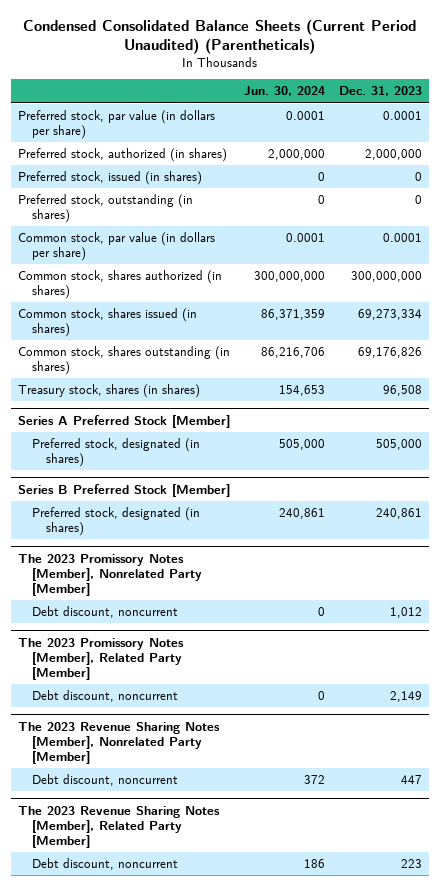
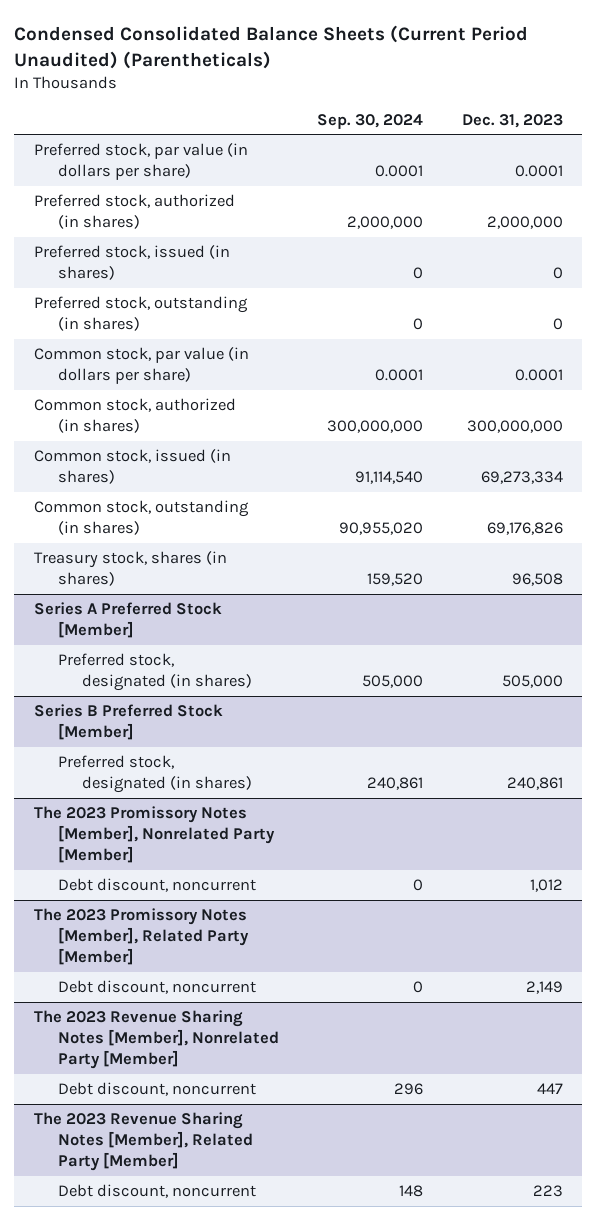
- | Jun. 30, 2024 | Dec. 31, 2023
+ | Sep. 30, 2024 | Dec. 31, 2023
- Common stock, shares authorized (in shares) | 300,000,000 | 300,000,000
- Common stock, shares issued (in shares) | 86,371,359 | 69,273,334
- Common stock, shares outstanding (in shares) | 86,216,706 | 69,176,826
+ Common stock, authorized (in shares) | 300,000,000 | 300,000,000
+ Common stock, issued (in shares) | 91,114,540 | 69,273,334
+ Common stock, outstanding (in shares) | 90,955,020 | 69,176,826

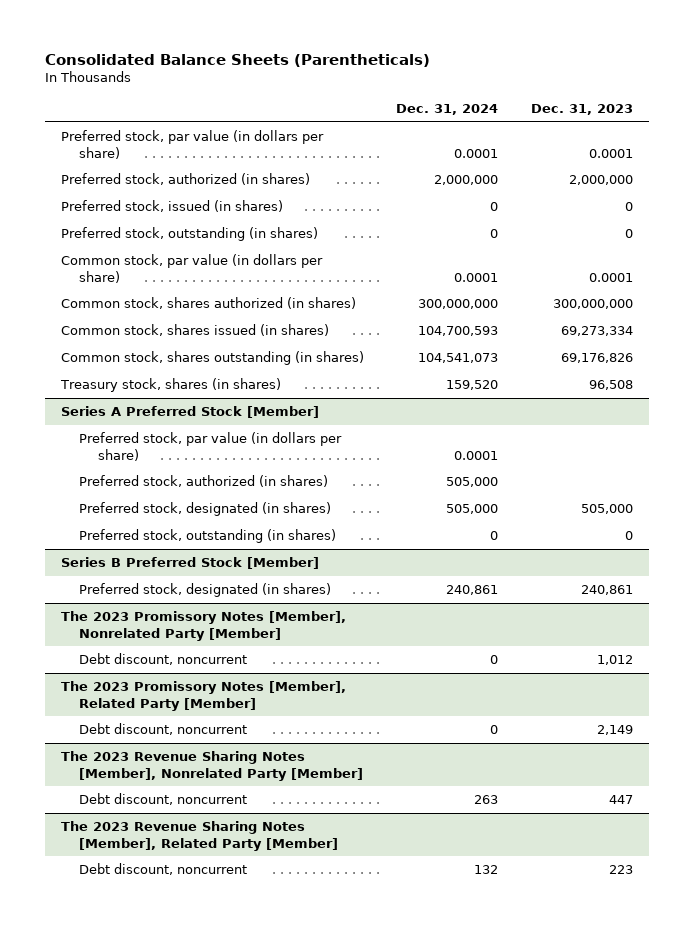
- Condensed Consolidated Balance Sheets (Current Period Unaudited) (Parentheticals)
+ Consolidated Balance Sheets (Parentheticals)
- | Sep. 30, 2024 | Dec. 31, 2023
+ | Dec. 31, 2024 | Dec. 31, 2023
- Common stock, authorized (in shares) | 300,000,000 | 300,000,000
- Common stock, issued (in shares) | 91,114,540 | 69,273,334
- Common stock, outstanding (in shares) | 90,955,020 | 69,176,826
+ Common stock, shares authorized (in shares) | 300,000,000 | 300,000,000
+ Common stock, shares issued (in shares) | 104,700,593 | 69,273,334
+ Common stock, shares outstanding (in shares) | 104,541,073 | 69,176,826
@ Series A Preferred Stock [Member]
+ Preferred stock, par value (in dollars per share) | 0.0001 |
+ Preferred stock, authorized (in shares) | 505,000 |
+ Preferred stock, outstanding (in shares) | 0 | 0

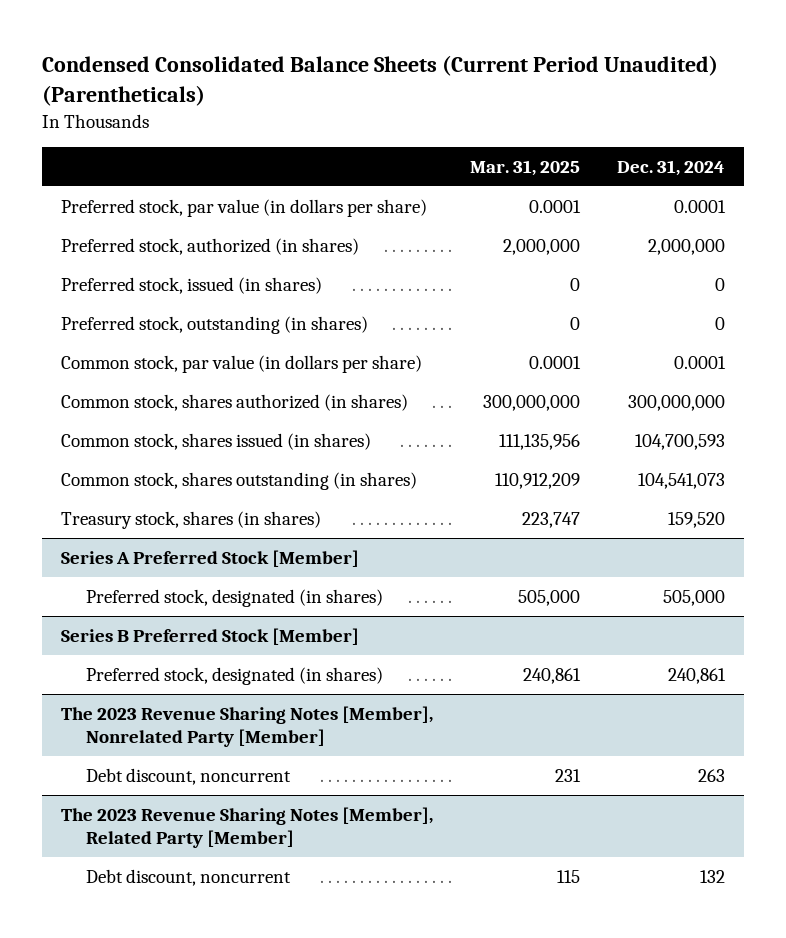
- Consolidated Balance Sheets (Parentheticals)
+ Condensed Consolidated Balance Sheets (Current Period Unaudited) (Parentheticals)
- | Dec. 31, 2024 | Dec. 31, 2023
+ | Mar. 31, 2025 | Dec. 31, 2024
@ Series A Preferred Stock [Member]
- Preferred stock, par value (in dollars per share) | 0.0001 |
- Preferred stock, authorized (in shares) | 505,000 |
- Preferred stock, outstanding (in shares) | 0 | 0
- The 2023 Promissory Notes [Member], Nonrelated Party [Member]
- Debt discount, noncurrent | 0 | 1,012
- The 2023 Promissory Notes [Member], Related Party [Member]
- Debt discount, noncurrent | 0 | 2,149

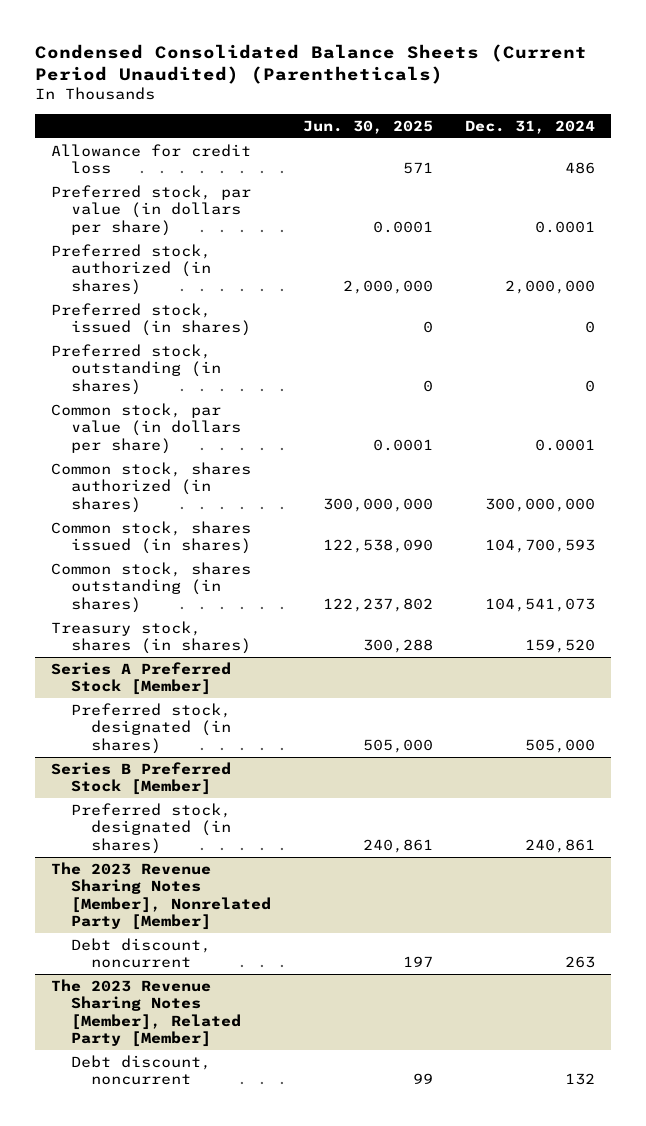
- | Mar. 31, 2025 | Dec. 31, 2024
+ | Jun. 30, 2025 | Dec. 31, 2024
+ Allowance for credit loss | 571 | 486

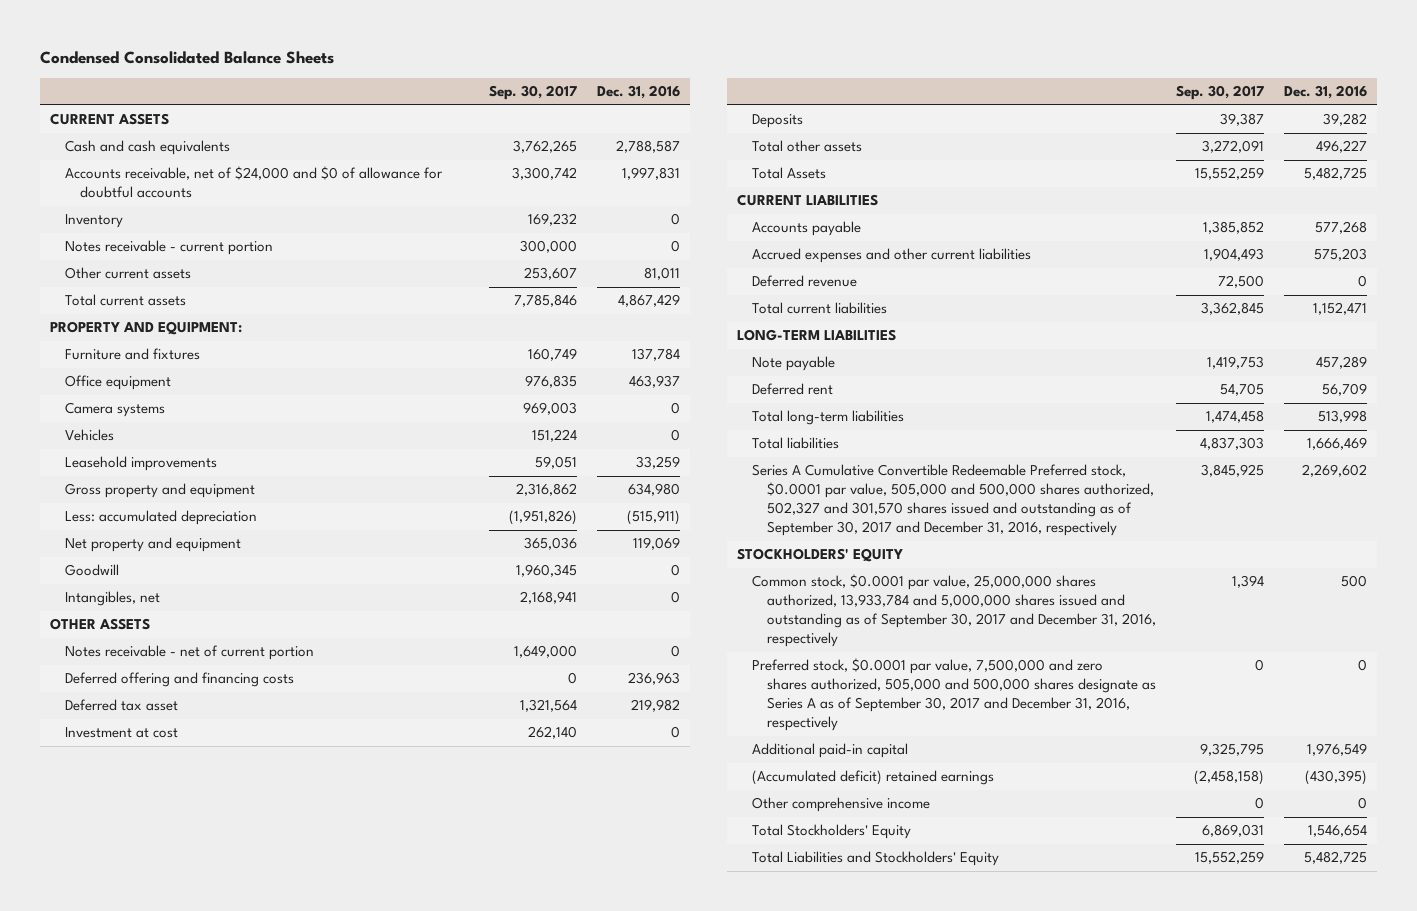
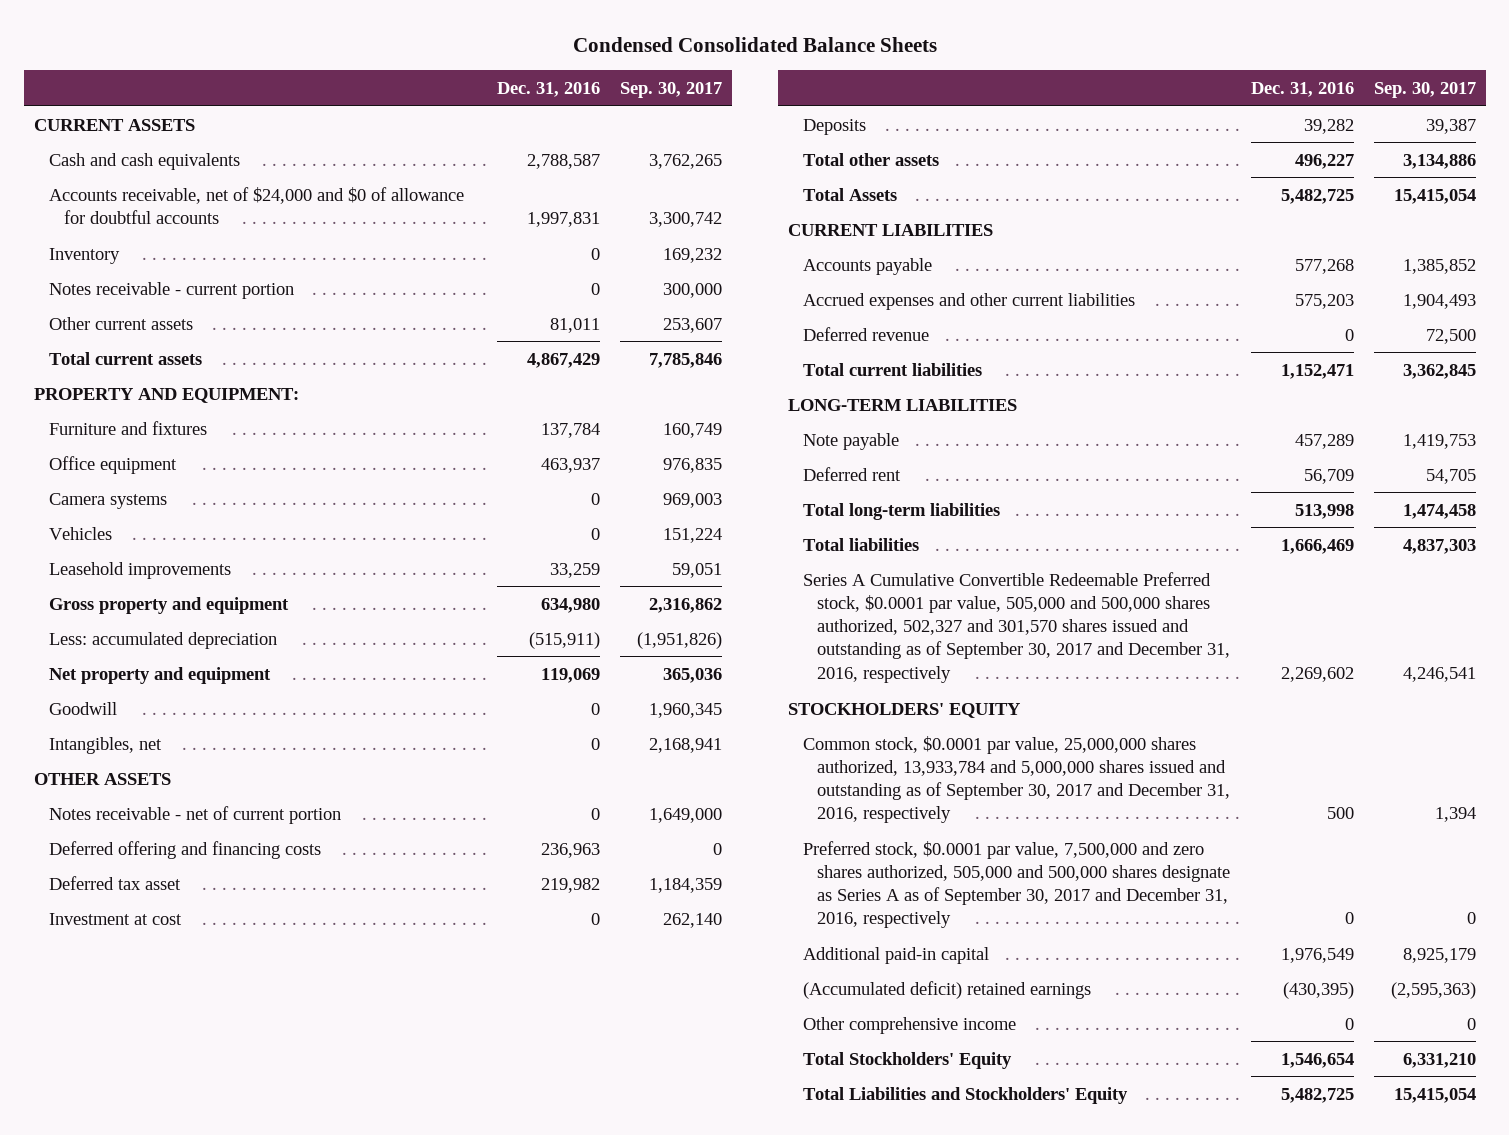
- | Sep. 30, 2017 | Dec. 31, 2016
+ | Dec. 31, 2016 | Sep. 30, 2017
- Deferred tax asset | 1,321,564 | 219,982
+ Deferred tax asset | 219,982 | 1,184,359
- Total other assets | 3,272,091 | 496,227
- Total Assets | 15,552,259 | 5,482,725
+ Total other assets | 496,227 | 3,134,886
+ Total Assets | 5,482,725 | 15,415,054
- Series A Cumulative Convertible Redeemable Preferred stock, $0.0001 par value, 505,000 and 500,000 shares authorized, 502,327 and 301,570 shares issued and outstanding as of September 30, 2017 and December 31, 2016, respectively | 3,845,925 | 2,269,602
+ Series A Cumulative Convertible Redeemable Preferred stock, $0.0001 par value, 505,000 and 500,000 shares authorized, 502,327 and 301,570 shares issued and outstanding as of September 30, 2017 and December 31, 2016, respectively | 2,269,602 | 4,246,541
- Additional paid-in capital | 9,325,795 | 1,976,549
- (Accumulated deficit) retained earnings | (2,458,158) | (430,395)
+ Additional paid-in capital | 1,976,549 | 8,925,179
+ (Accumulated deficit) retained earnings | (430,395) | (2,595,363)
- Total Stockholders' Equity | 6,869,031 | 1,546,654
- Total Liabilities and Stockholders' Equity | 15,552,259 | 5,482,725
+ Total Stockholders' Equity | 1,546,654 | 6,331,210
+ Total Liabilities and Stockholders' Equity | 5,482,725 | 15,415,054

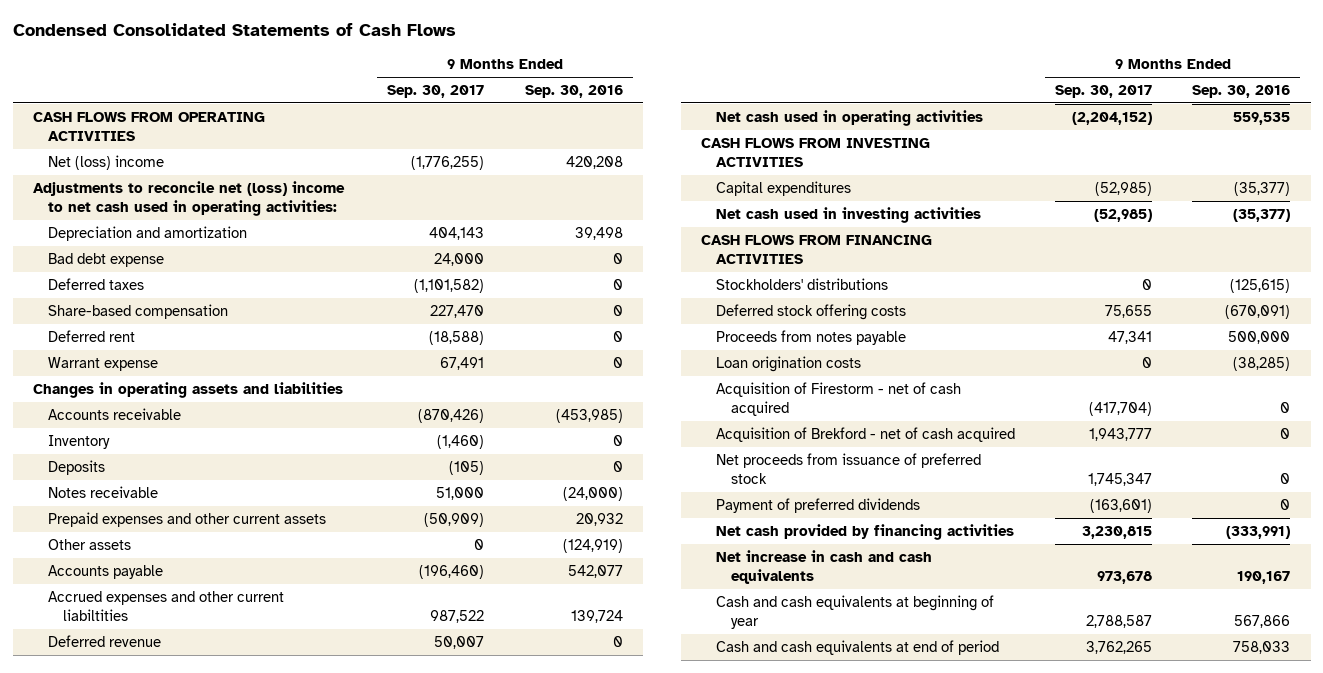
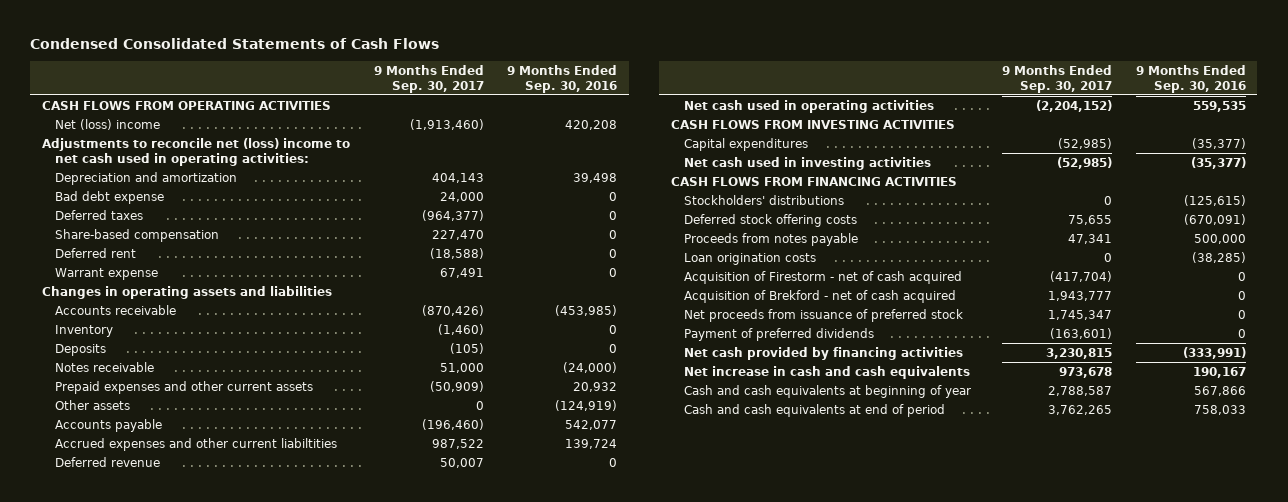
- Net (loss) income | (1,776,255) | 420,208
+ Net (loss) income | (1,913,460) | 420,208
- Deferred taxes | (1,101,582) | 0
+ Deferred taxes | (964,377) | 0

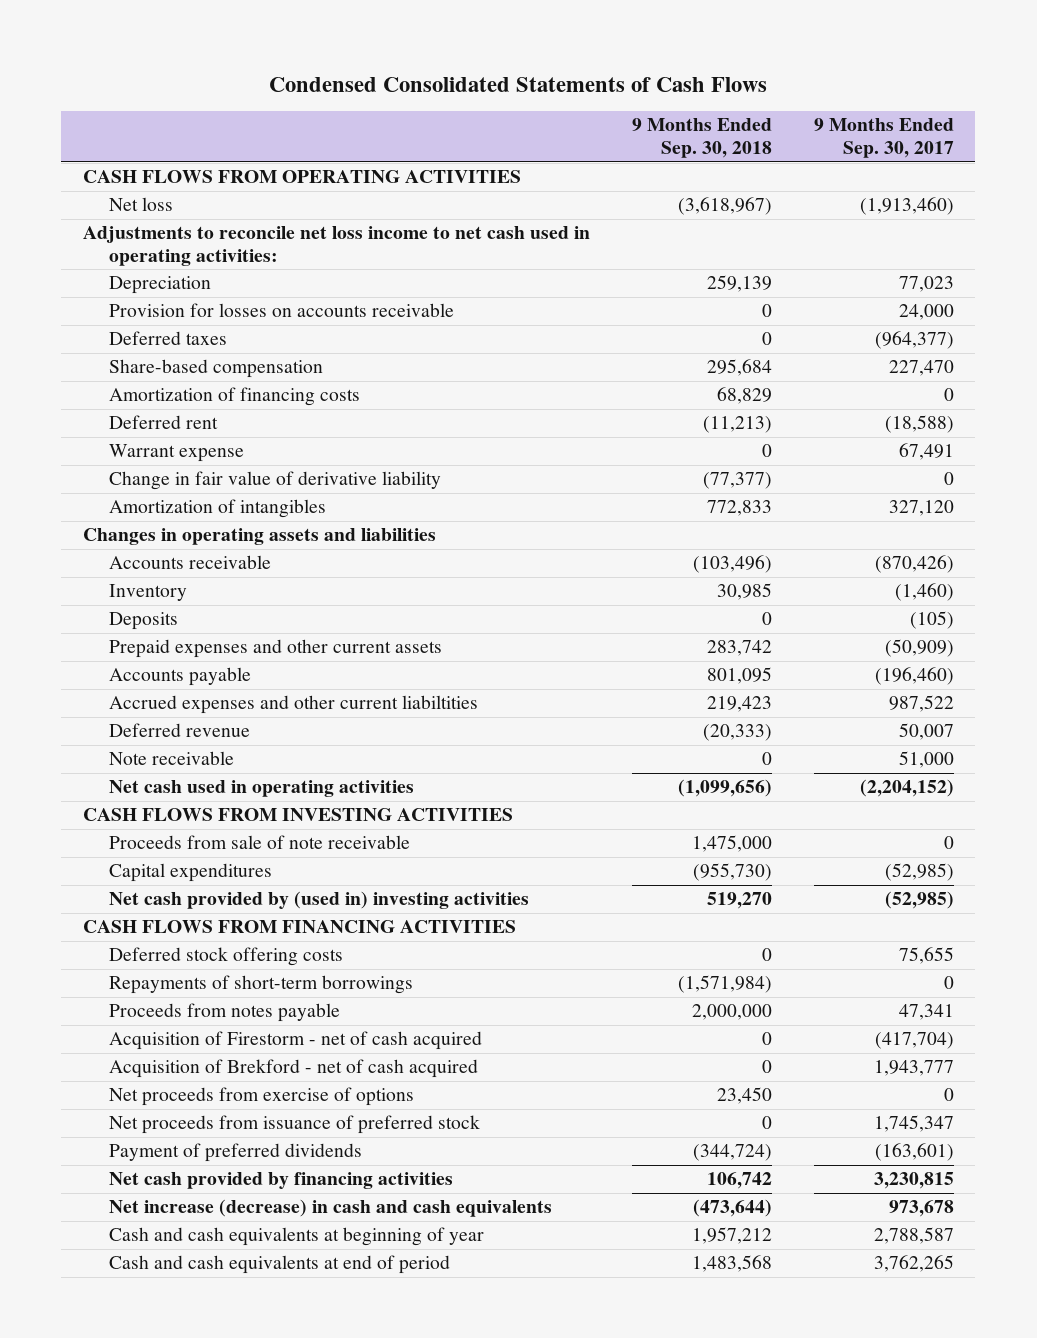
- | 9 Months Ended Sep. 30, 2017 | 9 Months Ended Sep. 30, 2016
+ | 9 Months Ended Sep. 30, 2018 | 9 Months Ended Sep. 30, 2017
- Net (loss) income | (1,913,460) | 420,208
- Adjustments to reconcile net (loss) income to net cash used in operating activities:
- Depreciation and amortization | 404,143 | 39,498
- Bad debt expense | 24,000 | 0
+ Net loss | (3,618,967) | (1,913,460)
+ Adjustments to reconcile net loss income to net cash used in operating activities:
+ Depreciation | 259,139 | 77,023
+ Provision for losses on accounts receivable | 0 | 24,000
+ Amortization of financing costs | 68,829 | 0
+ Change in fair value of derivative liability | (77,377) | 0
+ Amortization of intangibles | 772,833 | 327,120
- Notes receivable | 51,000 | (24,000)
- Other assets | 0 | (124,919)
+ Note receivable | 0 | 51,000
+ Proceeds from sale of note receivable | 1,475,000 | 0
- Net cash used in investing activities | (52,985) | (35,377)
+ Net cash provided by (used in) investing activities | 519,270 | (52,985)
- Stockholders' distributions | 0 | (125,615)
+ Repayments of short-term borrowings | (1,571,984) | 0
- Loan origination costs | 0 | (38,285)
+ Net proceeds from exercise of options | 23,450 | 0
- Net increase in cash and cash equivalents | 973,678 | 190,167
+ Net increase (decrease) in cash and cash equivalents | (473,644) | 973,678

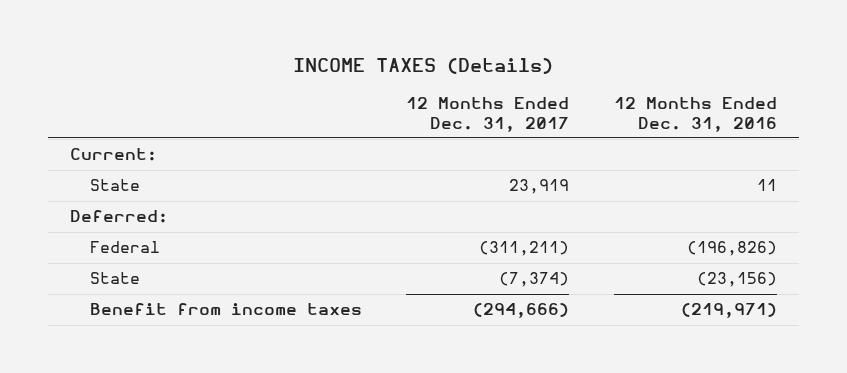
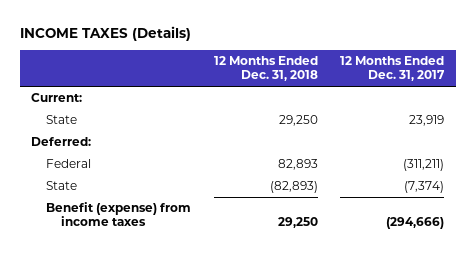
- | 12 Months Ended Dec. 31, 2017 | 12 Months Ended Dec. 31, 2016
+ | 12 Months Ended Dec. 31, 2018 | 12 Months Ended Dec. 31, 2017
- Benefit from income taxes | (294,666) | (219,971)
+ Benefit (expense) from income taxes | 29,250 | (294,666)

